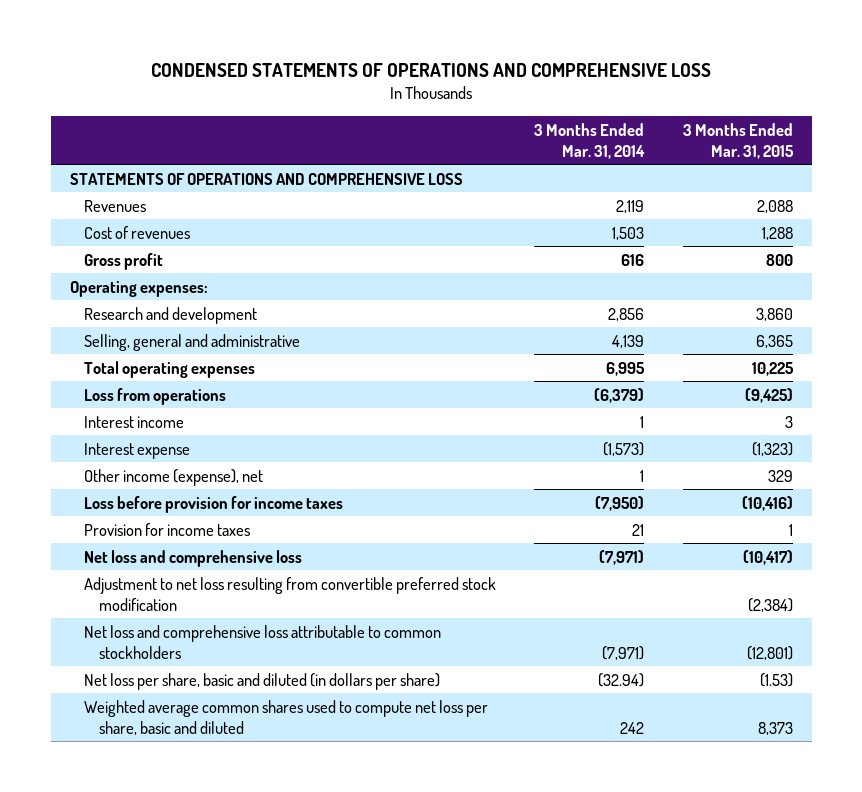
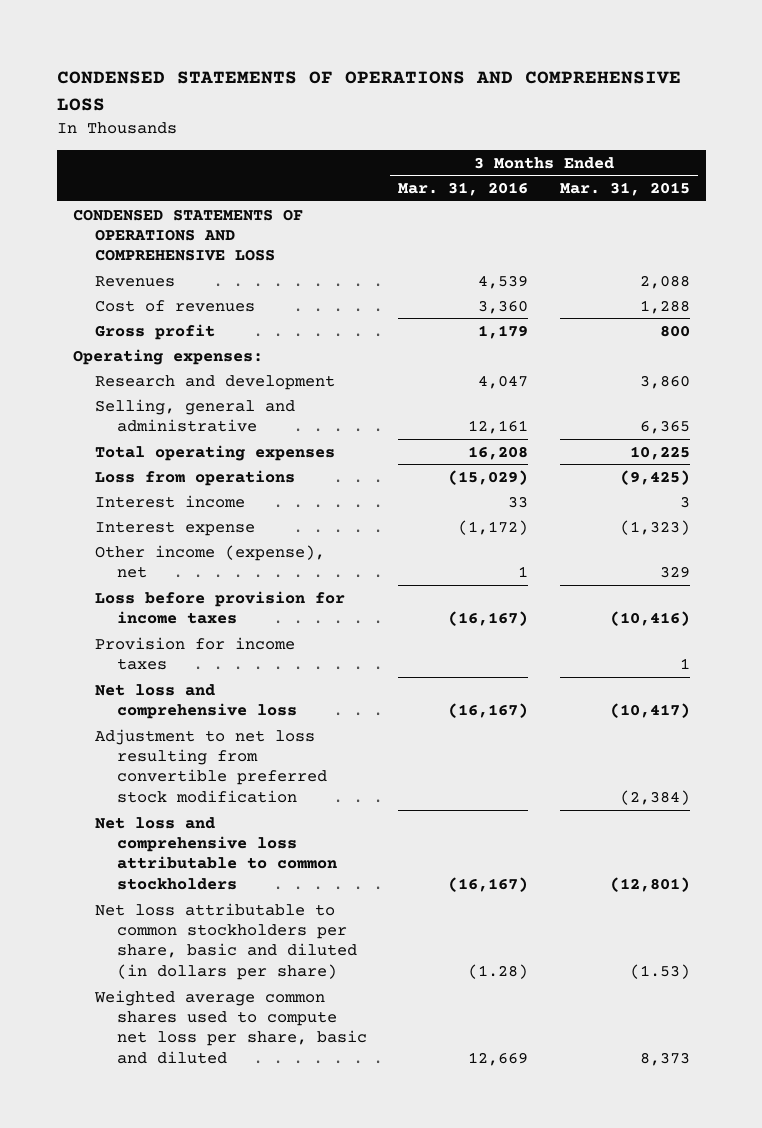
- | 3 Months Ended Mar. 31, 2014 | 3 Months Ended Mar. 31, 2015
+ | 3 Months Ended Mar. 31, 2016 | 3 Months Ended Mar. 31, 2015
- STATEMENTS OF OPERATIONS AND COMPREHENSIVE LOSS
+ CONDENSED STATEMENTS OF OPERATIONS AND COMPREHENSIVE LOSS
- Net loss per share, basic and diluted (in dollars per share) | (32.94) | (1.53)
+ Net loss attributable to common stockholders per share, basic and diluted (in dollars per share) | (1.28) | (1.53)

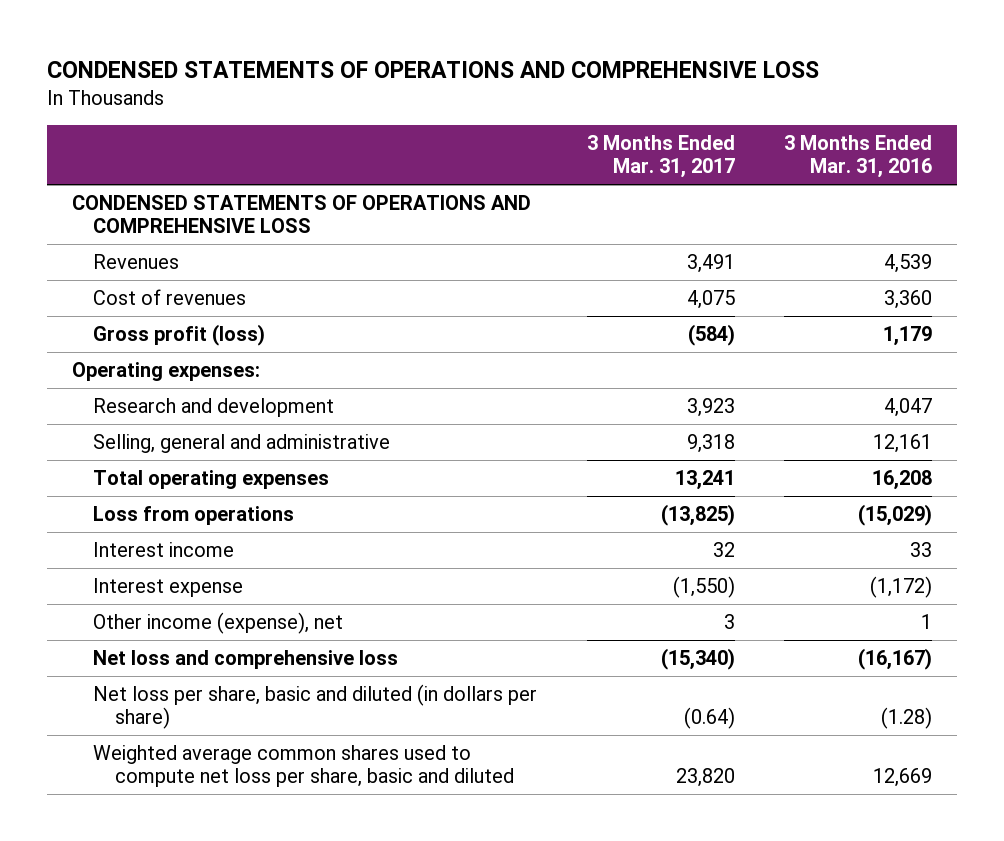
- | 3 Months Ended Mar. 31, 2016 | 3 Months Ended Mar. 31, 2015
+ | 3 Months Ended Mar. 31, 2017 | 3 Months Ended Mar. 31, 2016
- Gross profit | 1,179 | 800
+ Gross profit (loss) | (584) | 1,179
- Loss before provision for income taxes | (16,167) | (10,416)
- Provision for income taxes | | 1
- Adjustment to net loss resulting from convertible preferred stock modification | | (2,384)
- Net loss and comprehensive loss attributable to common stockholders | (16,167) | (12,801)
- Net loss attributable to common stockholders per share, basic and diluted (in dollars per share) | (1.28) | (1.53)
+ Net loss per share, basic and diluted (in dollars per share) | (0.64) | (1.28)

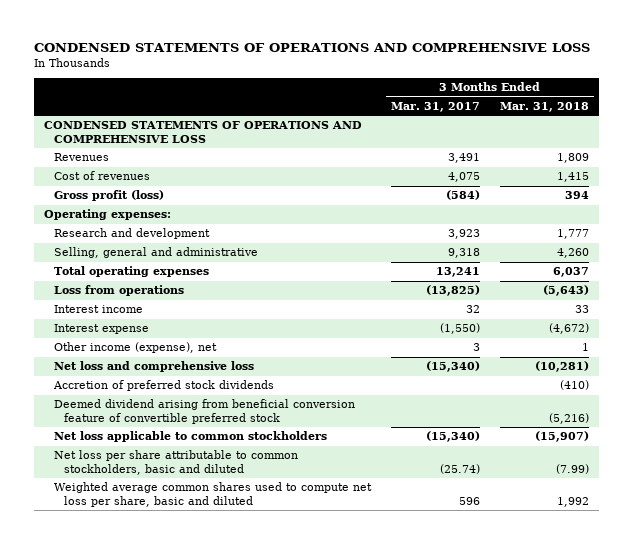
- | 3 Months Ended Mar. 31, 2017 | 3 Months Ended Mar. 31, 2016
+ | 3 Months Ended Mar. 31, 2017 | 3 Months Ended Mar. 31, 2018
- Net loss per share, basic and diluted (in dollars per share) | (0.64) | (1.28)
- Weighted average common shares used to compute net loss per share, basic and diluted | 23,820 | 12,669
+ Accretion of preferred stock dividends | | (410)
+ Deemed dividend arising from beneficial conversion feature of convertible preferred stock | | (5,216)
+ Net loss applicable to common stockholders | (15,340) | (15,907)
+ Net loss per share attributable to common stockholders, basic and diluted | (25.74) | (7.99)
+ Weighted average common shares used to compute net loss per share, basic and diluted | 596 | 1,992

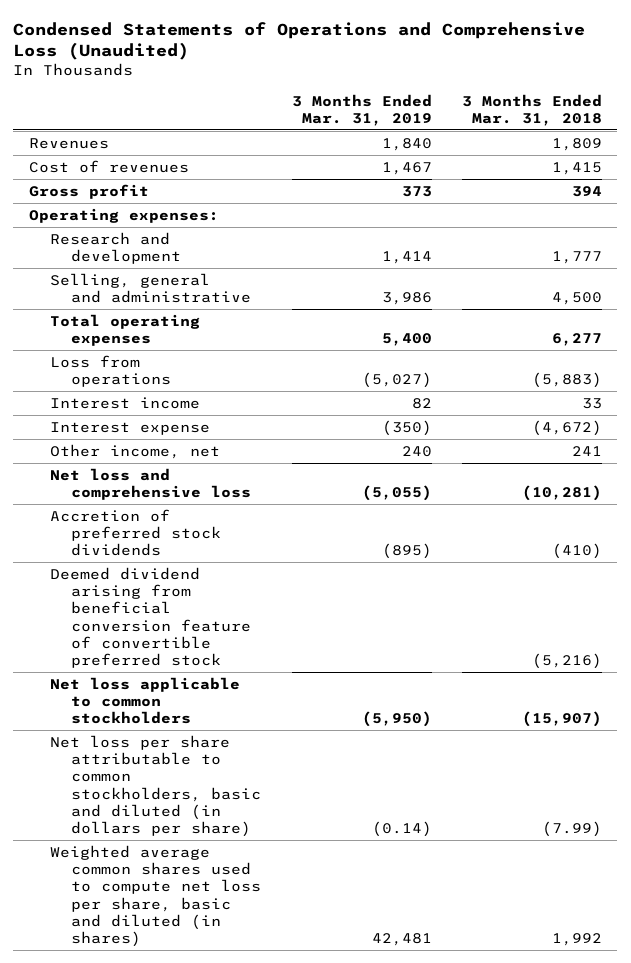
- CONDENSED STATEMENTS OF OPERATIONS AND COMPREHENSIVE LOSS
+ Condensed Statements of Operations and Comprehensive Loss (Unaudited)
- | 3 Months Ended Mar. 31, 2017 | 3 Months Ended Mar. 31, 2018
+ | 3 Months Ended Mar. 31, 2019 | 3 Months Ended Mar. 31, 2018
- CONDENSED STATEMENTS OF OPERATIONS AND COMPREHENSIVE LOSS
- Gross profit (loss) | (584) | 394
+ Gross profit | 373 | 394
- Selling, general and administrative | 9,318 | 4,260
- Total operating expenses | 13,241 | 6,037
- Loss from operations | (13,825) | (5,643)
+ Selling, general and administrative | 3,986 | 4,500
+ Total operating expenses | 5,400 | 6,277
+ Loss from operations | (5,027) | (5,883)
- Other income (expense), net | 3 | 1
+ Other income, net | 240 | 241
- Net loss per share attributable to common stockholders, basic and diluted | (25.74) | (7.99)
- Weighted average common shares used to compute net loss per share, basic and diluted | 596 | 1,992
+ Net loss per share attributable to common stockholders, basic and diluted (in dollars per share) | (0.14) | (7.99)
+ Weighted average common shares used to compute net loss per share, basic and diluted (in shares) | 42,481 | 1,992

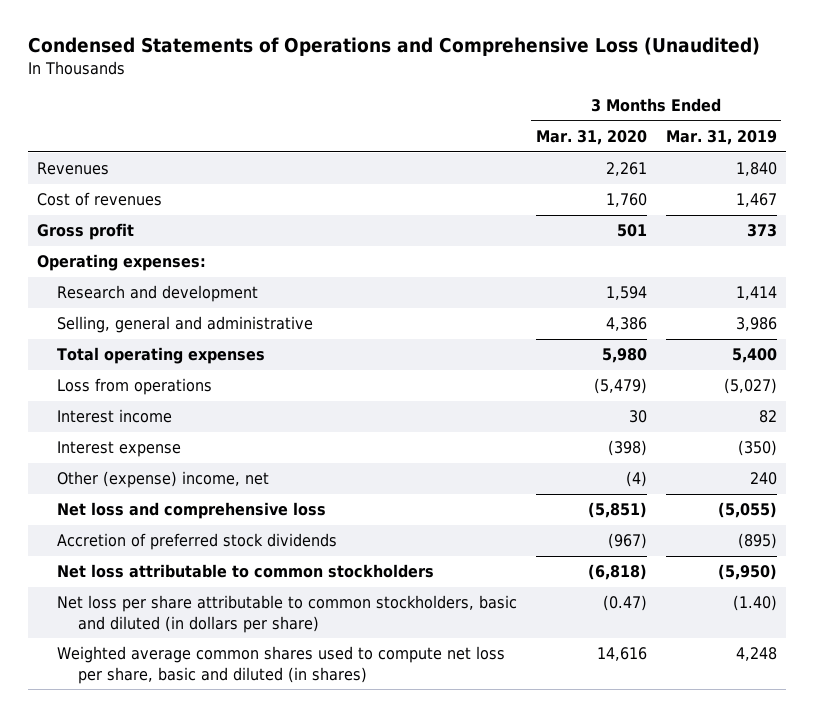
- | 3 Months Ended Mar. 31, 2019 | 3 Months Ended Mar. 31, 2018
+ | 3 Months Ended Mar. 31, 2020 | 3 Months Ended Mar. 31, 2019
- Other income, net | 240 | 241
+ Other (expense) income, net | (4) | 240
- Deemed dividend arising from beneficial conversion feature of convertible preferred stock | | (5,216)
- Net loss applicable to common stockholders | (5,950) | (15,907)
- Net loss per share attributable to common stockholders, basic and diluted (in dollars per share) | (0.14) | (7.99)
- Weighted average common shares used to compute net loss per share, basic and diluted (in shares) | 42,481 | 1,992
+ Net loss attributable to common stockholders | (6,818) | (5,950)
+ Net loss per share attributable to common stockholders, basic and diluted (in dollars per share) | (0.47) | (1.40)
+ Weighted average common shares used to compute net loss per share, basic and diluted (in shares) | 14,616 | 4,248

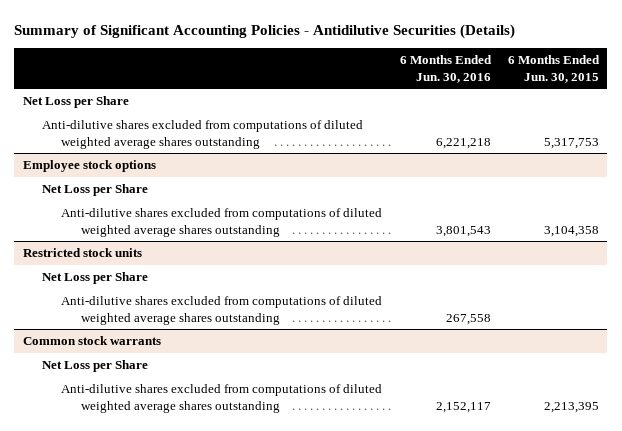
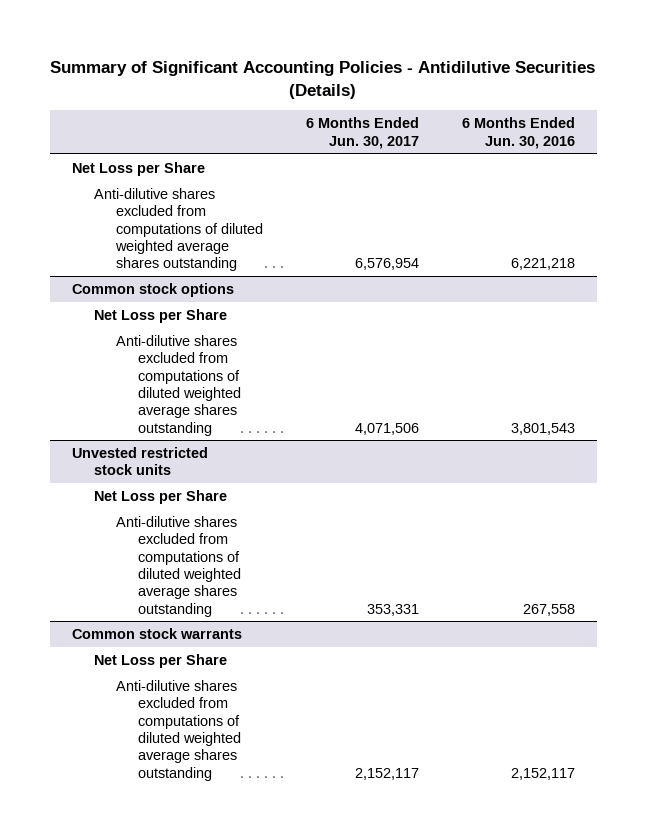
- | 6 Months Ended Jun. 30, 2016 | 6 Months Ended Jun. 30, 2015
+ | 6 Months Ended Jun. 30, 2017 | 6 Months Ended Jun. 30, 2016
- Employee stock options
+ Common stock options
- Restricted stock units
+ Unvested restricted stock units

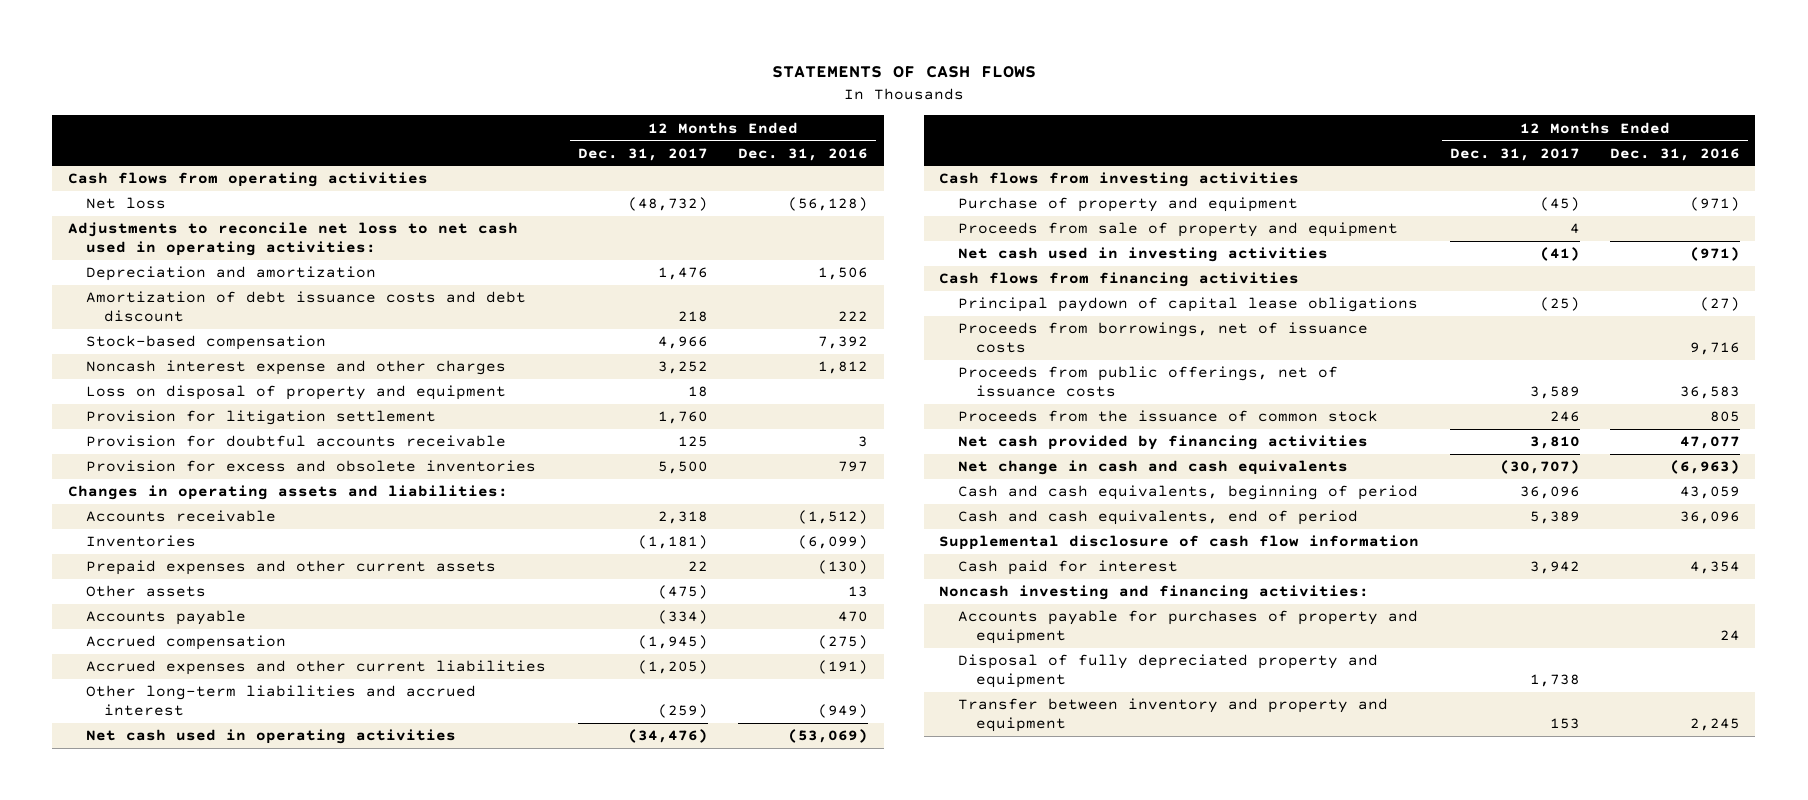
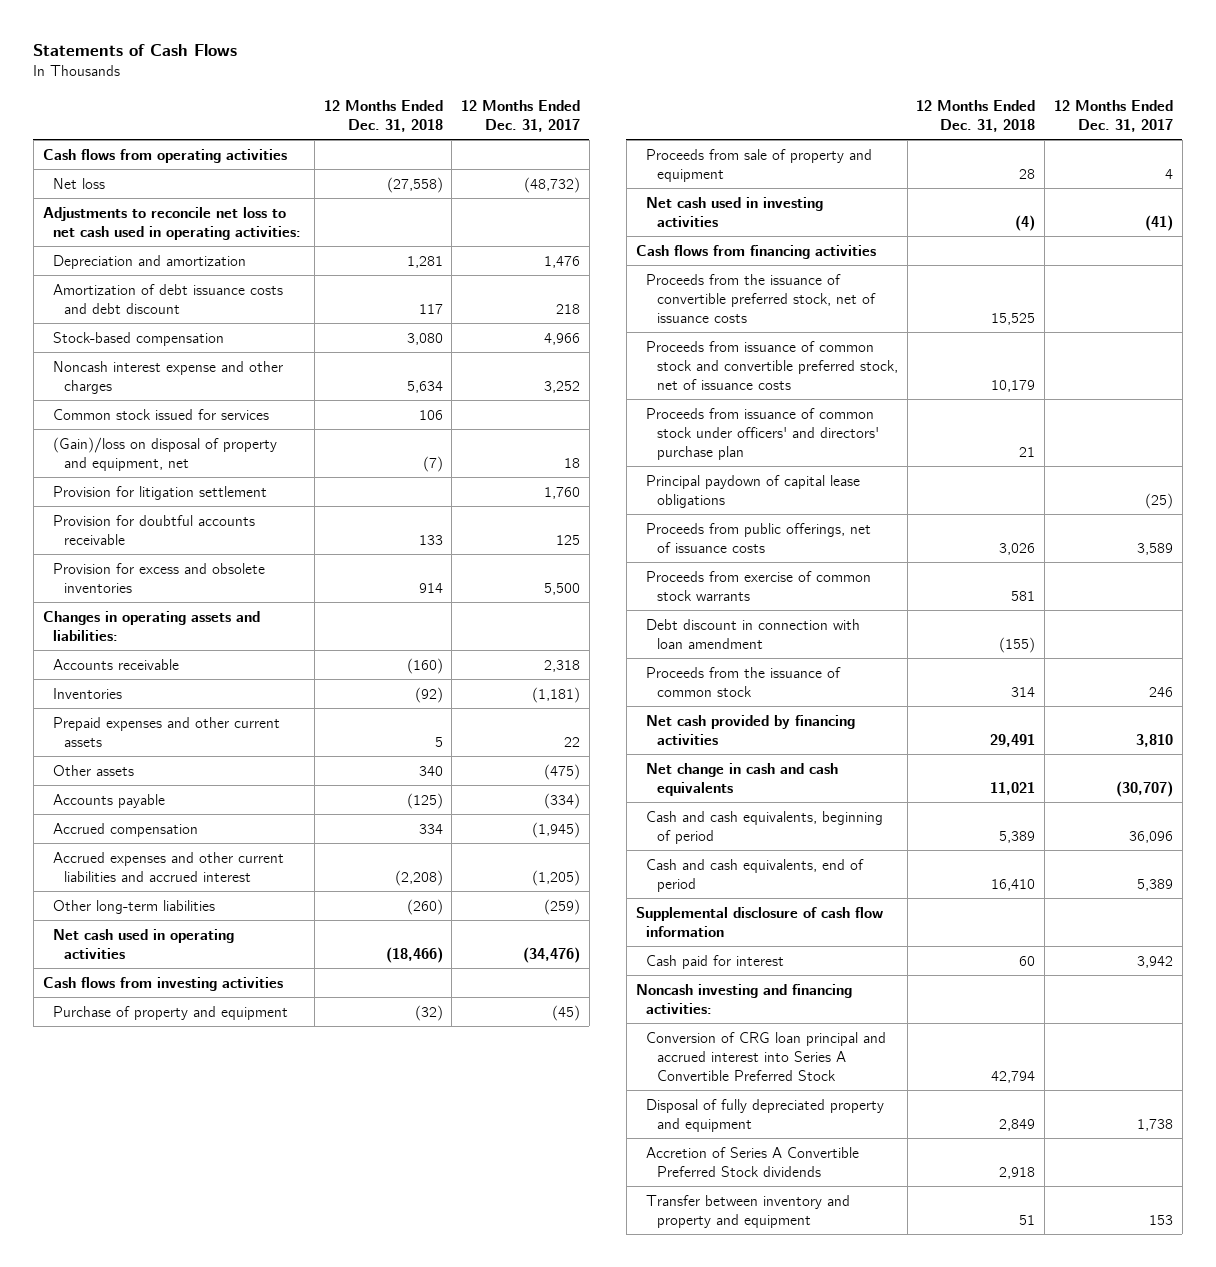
- STATEMENTS OF CASH FLOWS
+ Statements of Cash Flows
- | 12 Months Ended Dec. 31, 2017 | 12 Months Ended Dec. 31, 2016
+ | 12 Months Ended Dec. 31, 2018 | 12 Months Ended Dec. 31, 2017
- Loss on disposal of property and equipment | 18 |
+ Common stock issued for services | 106 |
+ (Gain)/loss on disposal of property and equipment, net | (7) | 18
- Accrued expenses and other current liabilities | (1,205) | (191)
- Other long-term liabilities and accrued interest | (259) | (949)
+ Accrued expenses and other current liabilities and accrued interest | (2,208) | (1,205)
+ Other long-term liabilities | (260) | (259)
+ Proceeds from the issuance of convertible preferred stock, net of issuance costs | 15,525 |
+ Proceeds from issuance of common stock and convertible preferred stock, net of issuance costs | 10,179 |
+ Proceeds from issuance of common stock under officers' and directors' purchase plan | 21 |
- Proceeds from borrowings, net of issuance costs | | 9,716
+ Proceeds from exercise of common stock warrants | 581 |
+ Debt discount in connection with loan amendment | (155) |
- Accounts payable for purchases of property and equipment | | 24
+ Conversion of CRG loan principal and accrued interest into Series A Convertible Preferred Stock | 42,794 |
+ Accretion of Series A Convertible Preferred Stock dividends | 2,918 |

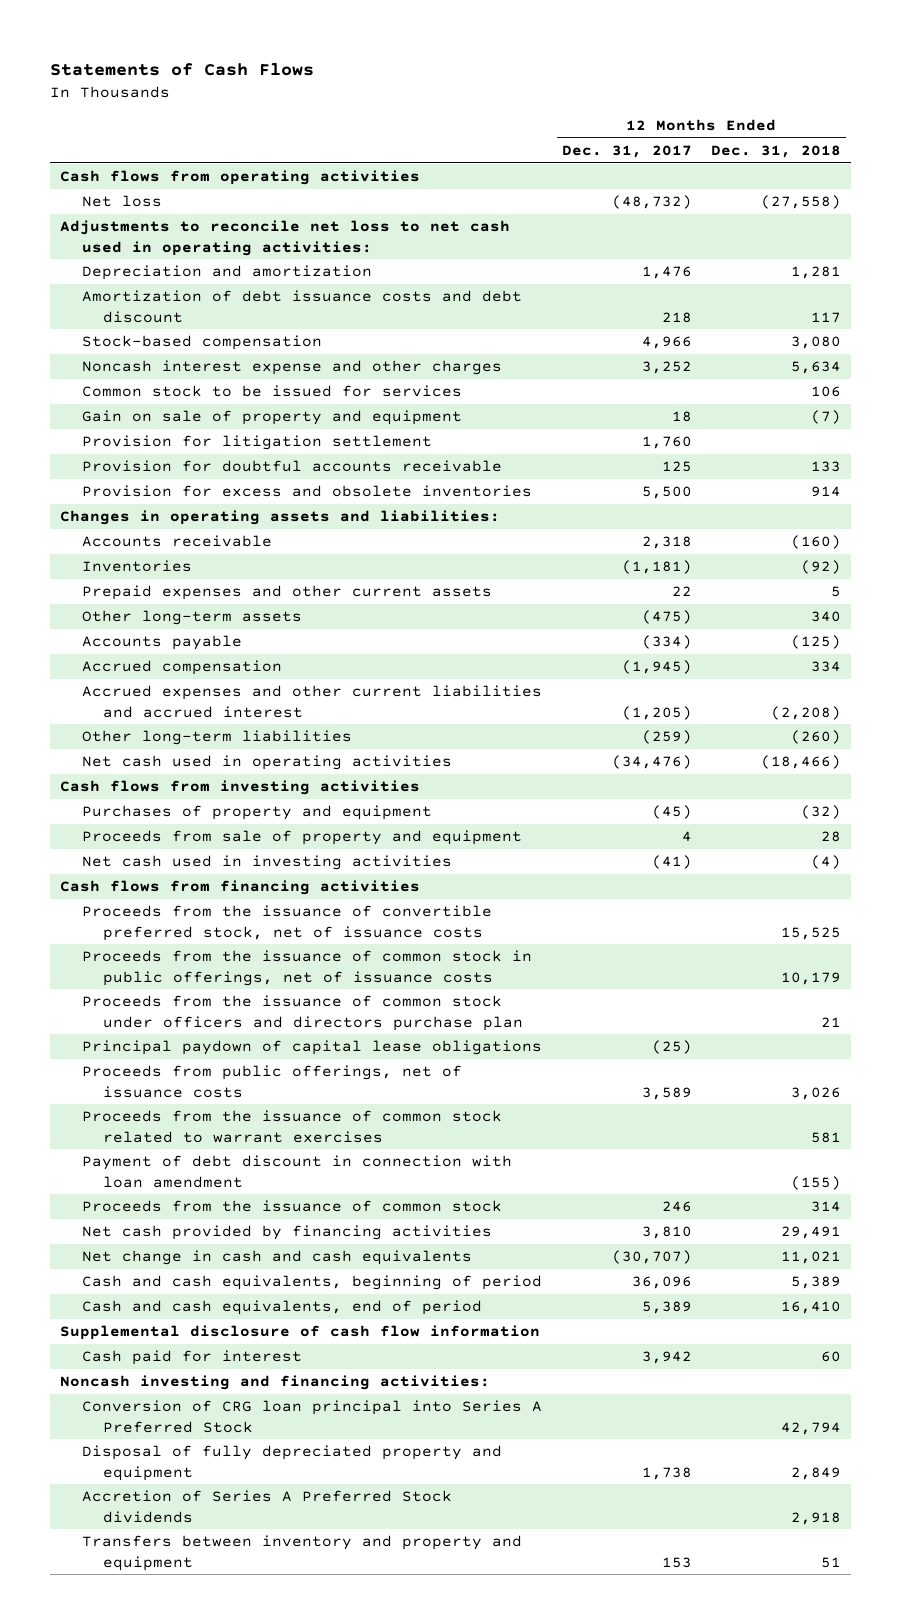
- | 12 Months Ended Dec. 31, 2018 | 12 Months Ended Dec. 31, 2017
+ | 12 Months Ended Dec. 31, 2017 | 12 Months Ended Dec. 31, 2018
- Common stock issued for services | 106 |
- (Gain)/loss on disposal of property and equipment, net | (7) | 18
+ Common stock to be issued for services | | 106
+ Gain on sale of property and equipment | 18 | (7)
- Other assets | 340 | (475)
+ Other long-term assets | (475) | 340
- Purchase of property and equipment | (32) | (45)
+ Purchases of property and equipment | (45) | (32)
- Proceeds from issuance of common stock and convertible preferred stock, net of issuance costs | 10,179 |
- Proceeds from issuance of common stock under officers' and directors' purchase plan | 21 |
+ Proceeds from the issuance of common stock in public offerings, net of issuance costs | | 10,179
+ Proceeds from the issuance of common stock under officers and directors purchase plan | | 21
- Proceeds from exercise of common stock warrants | 581 |
- Debt discount in connection with loan amendment | (155) |
+ Proceeds from the issuance of common stock related to warrant exercises | | 581
+ Payment of debt discount in connection with loan amendment | | (155)
- Conversion of CRG loan principal and accrued interest into Series A Convertible Preferred Stock | 42,794 |
+ Conversion of CRG loan principal into Series A Preferred Stock | | 42,794
- Accretion of Series A Convertible Preferred Stock dividends | 2,918 |
- Transfer between inventory and property and equipment | 51 | 153
+ Accretion of Series A Preferred Stock dividends | | 2,918
+ Transfers between inventory and property and equipment | 153 | 51

